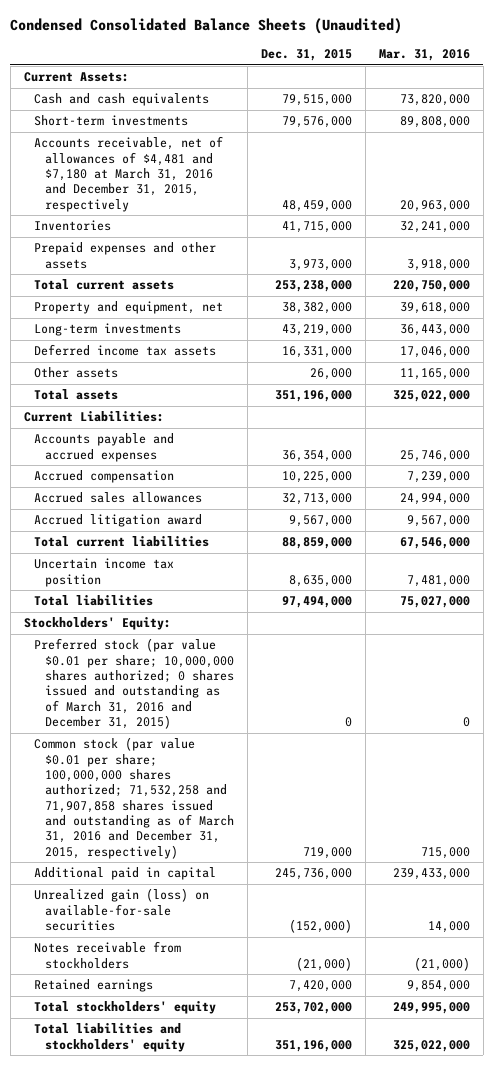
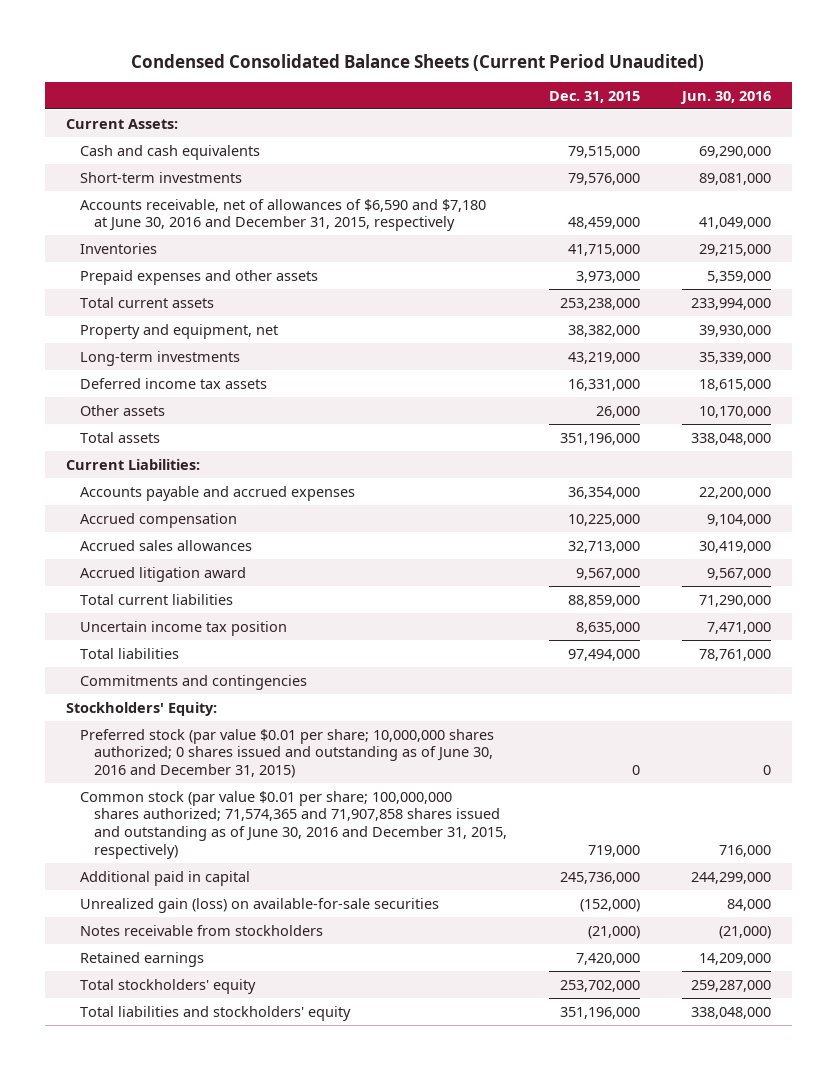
- Condensed Consolidated Balance Sheets (Unaudited)
+ Condensed Consolidated Balance Sheets (Current Period Unaudited)
- | Dec. 31, 2015 | Mar. 31, 2016
+ | Dec. 31, 2015 | Jun. 30, 2016
- Accounts receivable, net of allowances of $4,481 and $7,180 at March 31, 2016 and December 31, 2015, respectively | 48,459,000 | 20,963,000
+ Accounts receivable, net of allowances of $6,590 and $7,180 at June 30, 2016 and December 31, 2015, respectively | 48,459,000 | 41,049,000
+ Commitments and contingencies
- Preferred stock (par value $0.01 per share; 10,000,000 shares authorized; 0 shares issued and outstanding as of March 31, 2016 and December 31, 2015) | 0 | 0
- Common stock (par value $0.01 per share; 100,000,000 shares authorized; 71,532,258 and 71,907,858 shares issued and outstanding as of March 31, 2016 and December 31, 2015, respectively) | 719,000 | 715,000
+ Preferred stock (par value $0.01 per share; 10,000,000 shares authorized; 0 shares issued and outstanding as of June 30, 2016 and December 31, 2015) | 0 | 0
+ Common stock (par value $0.01 per share; 100,000,000 shares authorized; 71,574,365 and 71,907,858 shares issued and outstanding as of June 30, 2016 and December 31, 2015, respectively) | 719,000 | 716,000

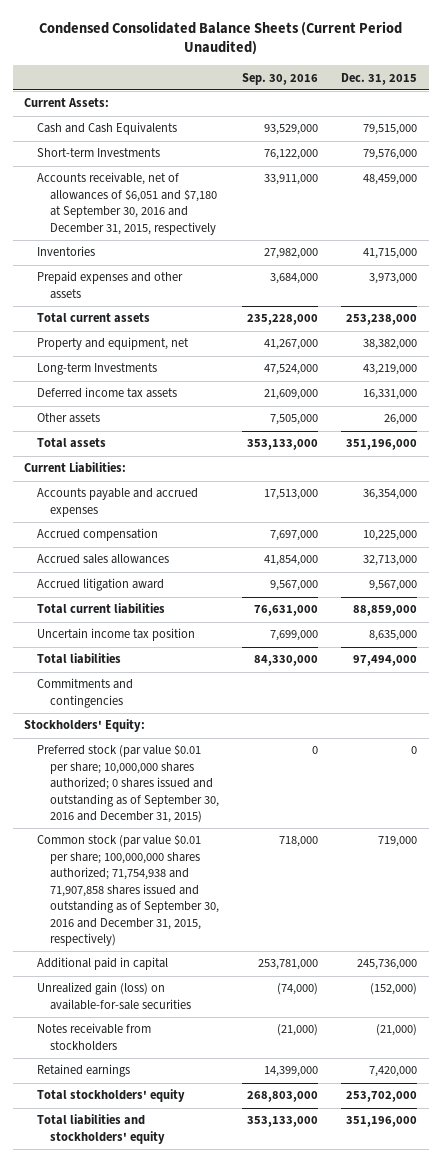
- | Dec. 31, 2015 | Jun. 30, 2016
+ | Sep. 30, 2016 | Dec. 31, 2015
- Cash and cash equivalents | 79,515,000 | 69,290,000
- Short-term investments | 79,576,000 | 89,081,000
- Accounts receivable, net of allowances of $6,590 and $7,180 at June 30, 2016 and December 31, 2015, respectively | 48,459,000 | 41,049,000
+ Cash and Cash Equivalents | 93,529,000 | 79,515,000
+ Short-term Investments | 76,122,000 | 79,576,000
+ Accounts receivable, net of allowances of $6,051 and $7,180 at September 30, 2016 and December 31, 2015, respectively | 33,911,000 | 48,459,000
- Long-term investments | 43,219,000 | 35,339,000
+ Long-term Investments | 47,524,000 | 43,219,000
- Preferred stock (par value $0.01 per share; 10,000,000 shares authorized; 0 shares issued and outstanding as of June 30, 2016 and December 31, 2015) | 0 | 0
- Common stock (par value $0.01 per share; 100,000,000 shares authorized; 71,574,365 and 71,907,858 shares issued and outstanding as of June 30, 2016 and December 31, 2015, respectively) | 719,000 | 716,000
+ Preferred stock (par value $0.01 per share; 10,000,000 shares authorized; 0 shares issued and outstanding as of September 30, 2016 and December 31, 2015) | 0 | 0
+ Common stock (par value $0.01 per share; 100,000,000 shares authorized; 71,754,938 and 71,907,858 shares issued and outstanding as of September 30, 2016 and December 31, 2015, respectively) | 718,000 | 719,000

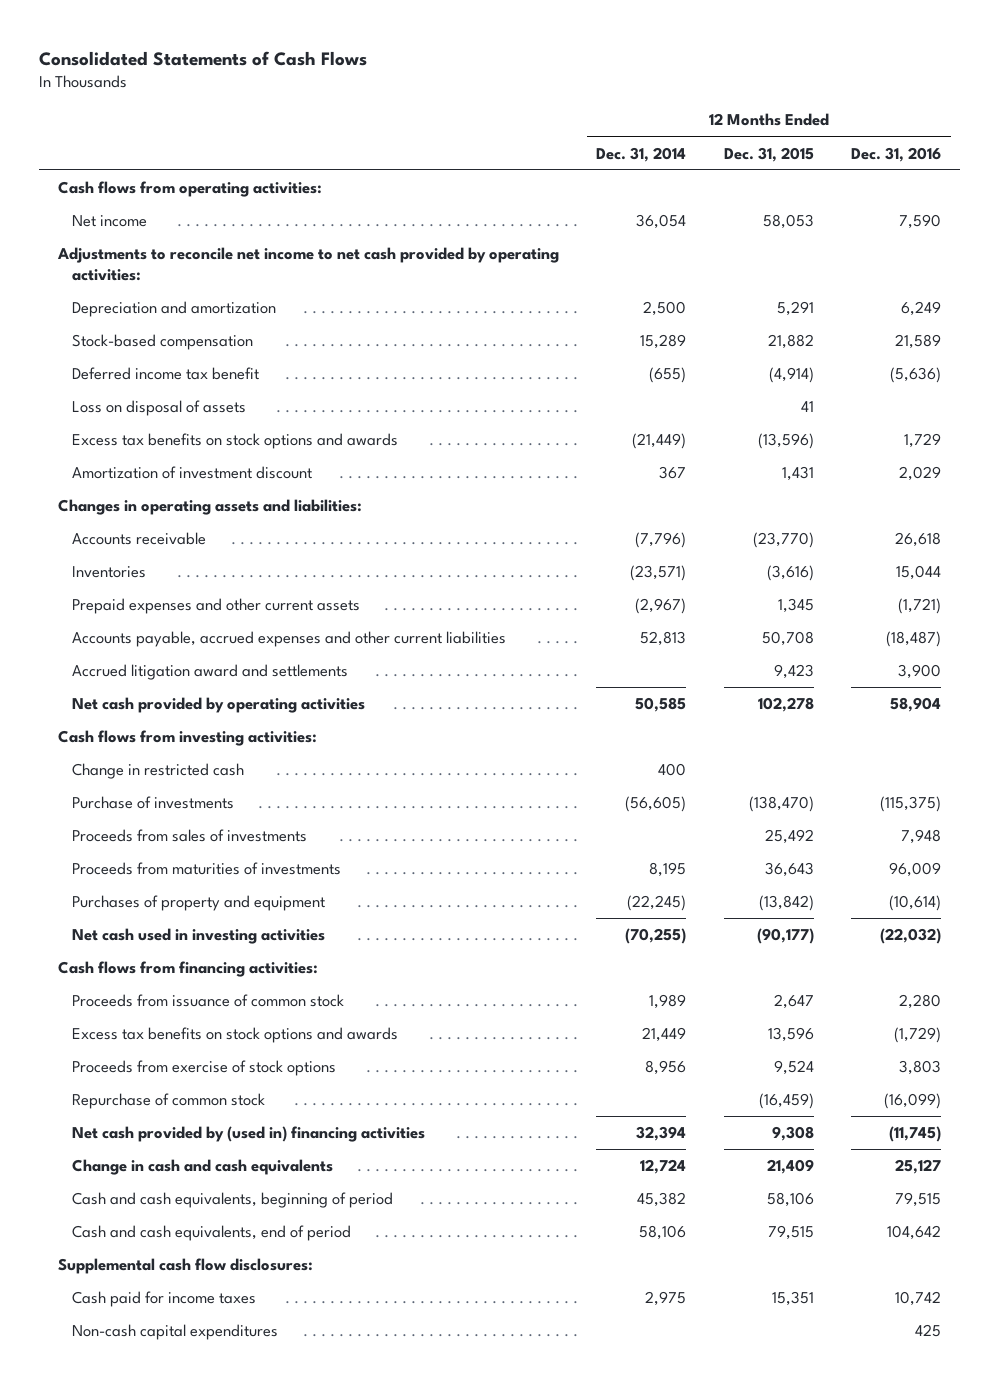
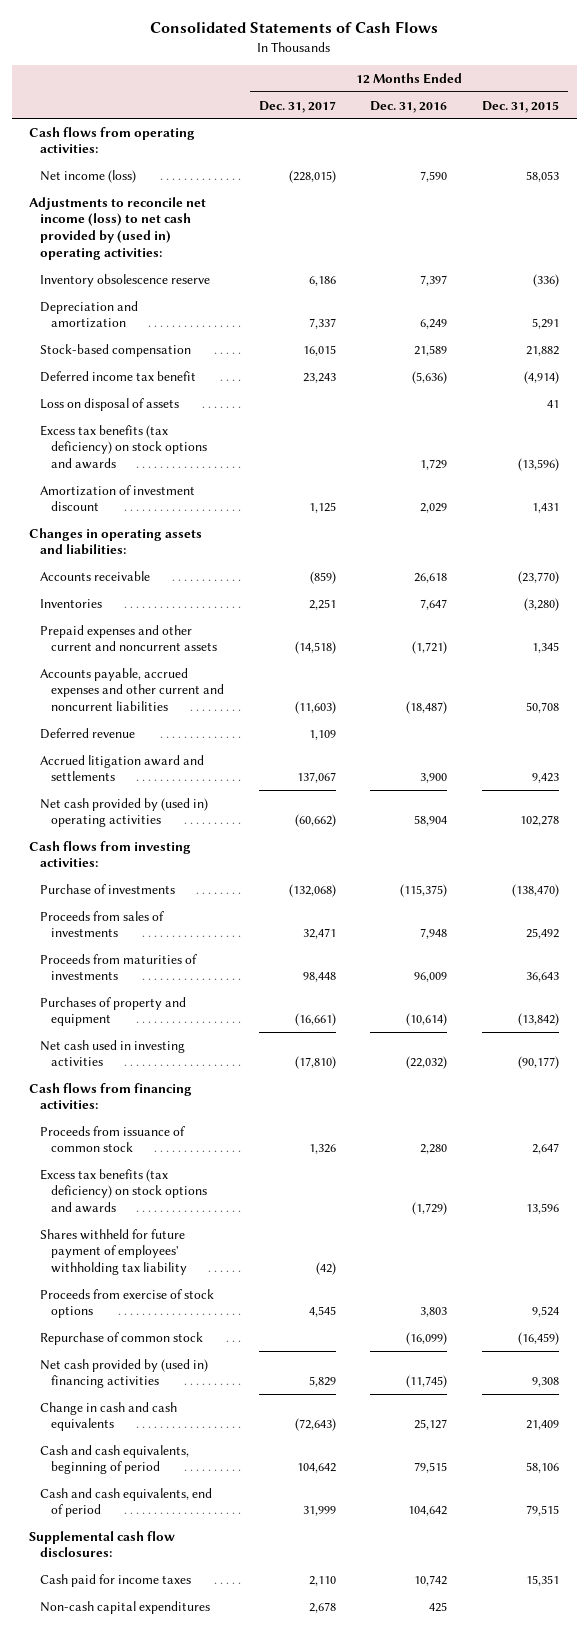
- | 12 Months Ended Dec. 31, 2014 | 12 Months Ended Dec. 31, 2015 | 12 Months Ended Dec. 31, 2016
+ | 12 Months Ended Dec. 31, 2017 | 12 Months Ended Dec. 31, 2016 | 12 Months Ended Dec. 31, 2015
- Net income | 36,054 | 58,053 | 7,590
- Adjustments to reconcile net income to net cash provided by operating activities:
+ Net income (loss) | (228,015) | 7,590 | 58,053
+ Adjustments to reconcile net income (loss) to net cash provided by (used in) operating activities:
+ Inventory obsolescence reserve | 6,186 | 7,397 | (336)
- Excess tax benefits on stock options and awards | (21,449) | (13,596) | 1,729
+ Excess tax benefits (tax deficiency) on stock options and awards | | 1,729 | (13,596)
- Inventories | (23,571) | (3,616) | 15,044
- Prepaid expenses and other current assets | (2,967) | 1,345 | (1,721)
- Accounts payable, accrued expenses and other current liabilities | 52,813 | 50,708 | (18,487)
+ Inventories | 2,251 | 7,647 | (3,280)
+ Prepaid expenses and other current and noncurrent assets | (14,518) | (1,721) | 1,345
+ Accounts payable, accrued expenses and other current and noncurrent liabilities | (11,603) | (18,487) | 50,708
+ Deferred revenue | 1,109 | |
- Net cash provided by operating activities | 50,585 | 102,278 | 58,904
+ Net cash provided by (used in) operating activities | (60,662) | 58,904 | 102,278
- Change in restricted cash | 400 | |
- Excess tax benefits on stock options and awards | 21,449 | 13,596 | (1,729)
+ Excess tax benefits (tax deficiency) on stock options and awards | | (1,729) | 13,596
+ Shares withheld for future payment of employees' withholding tax liability | (42) | |

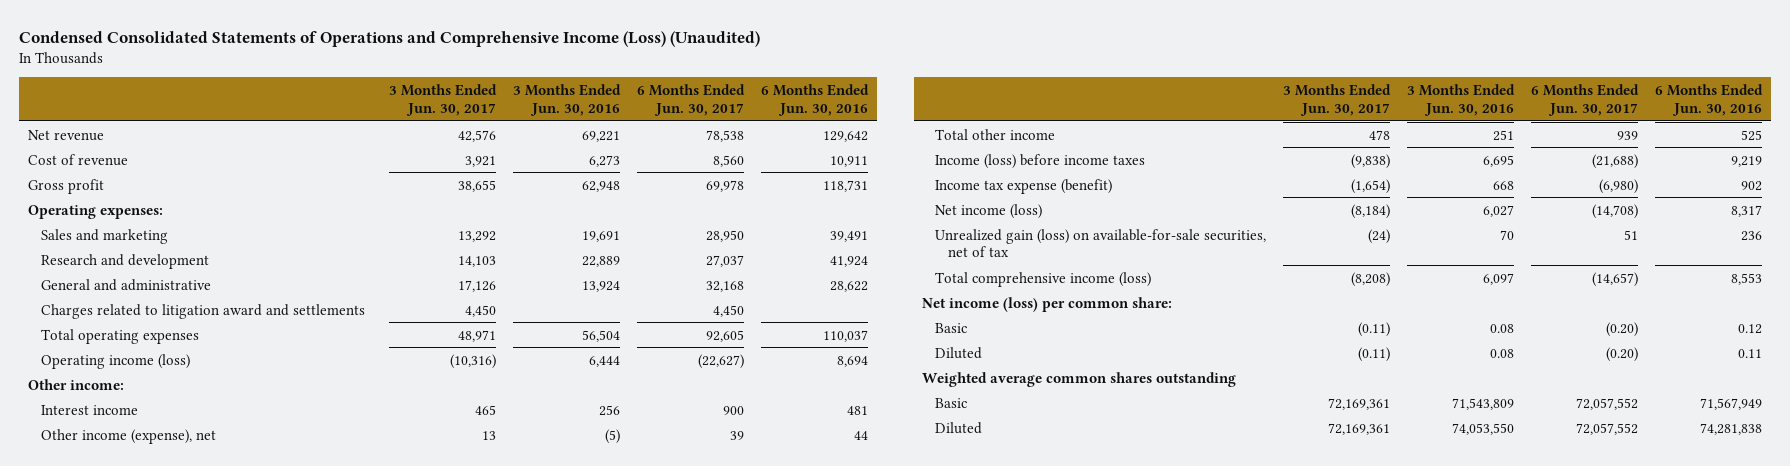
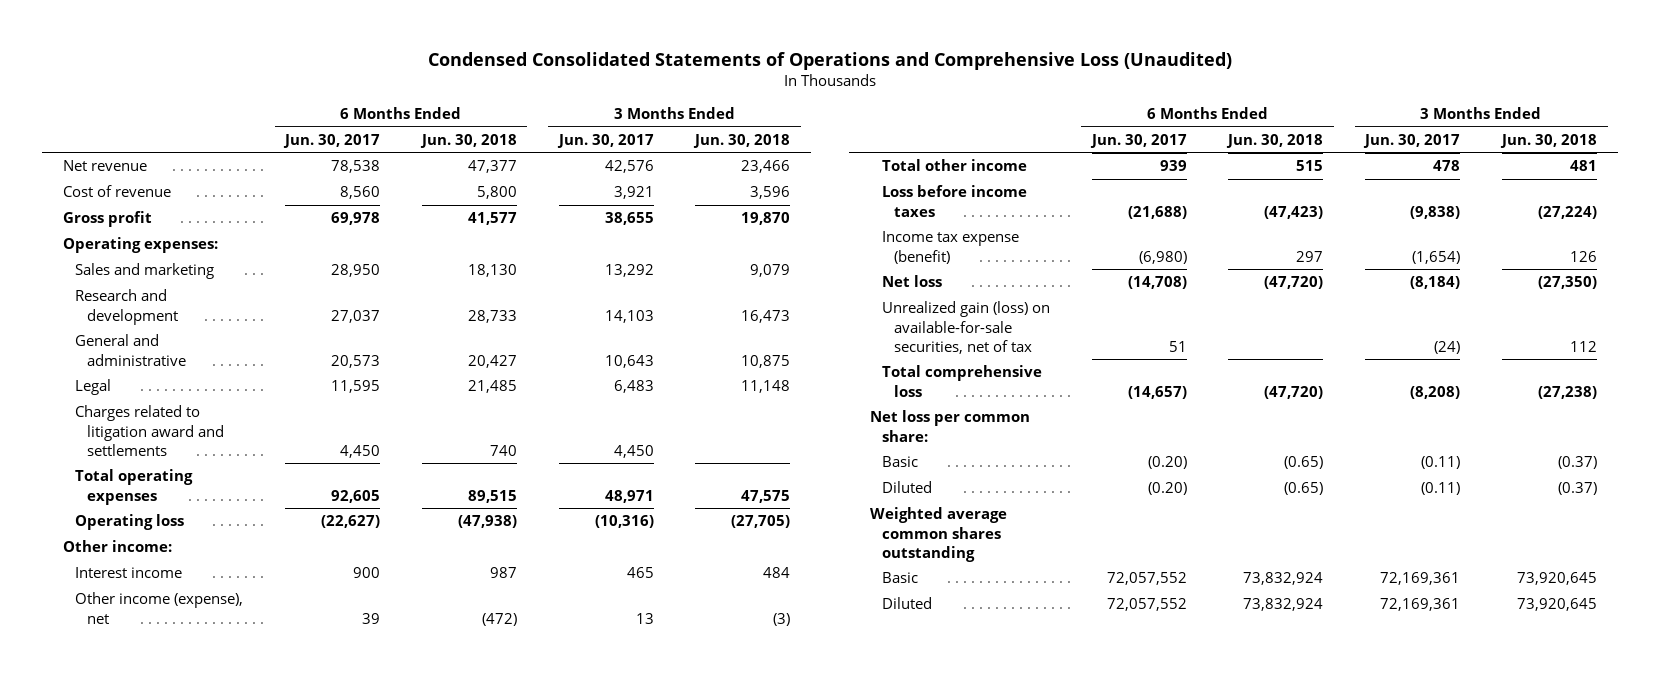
- Condensed Consolidated Statements of Operations and Comprehensive Income (Loss) (Unaudited)
+ Condensed Consolidated Statements of Operations and Comprehensive Loss (Unaudited)
- | 3 Months Ended Jun. 30, 2017 | 3 Months Ended Jun. 30, 2016 | 6 Months Ended Jun. 30, 2017 | 6 Months Ended Jun. 30, 2016
+ | 6 Months Ended Jun. 30, 2017 | 6 Months Ended Jun. 30, 2018 | 3 Months Ended Jun. 30, 2017 | 3 Months Ended Jun. 30, 2018
- General and administrative | 17,126 | 13,924 | 32,168 | 28,622
+ General and administrative | 20,573 | 20,427 | 10,643 | 10,875
+ Legal | 11,595 | 21,485 | 6,483 | 11,148
- Operating income (loss) | (10,316) | 6,444 | (22,627) | 8,694
+ Operating loss | (22,627) | (47,938) | (10,316) | (27,705)
- Income (loss) before income taxes | (9,838) | 6,695 | (21,688) | 9,219
+ Loss before income taxes | (21,688) | (47,423) | (9,838) | (27,224)
- Net income (loss) | (8,184) | 6,027 | (14,708) | 8,317
+ Net loss | (14,708) | (47,720) | (8,184) | (27,350)
- Total comprehensive income (loss) | (8,208) | 6,097 | (14,657) | 8,553
- Net income (loss) per common share:
+ Total comprehensive loss | (14,657) | (47,720) | (8,208) | (27,238)
+ Net loss per common share:

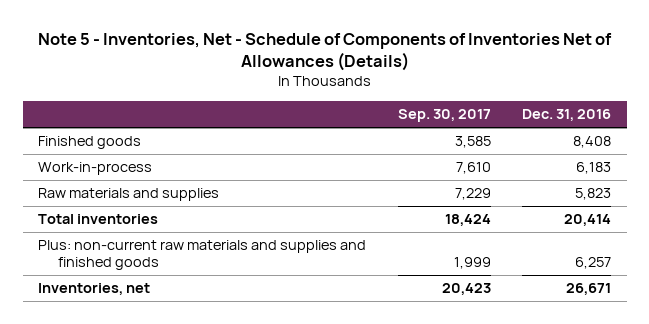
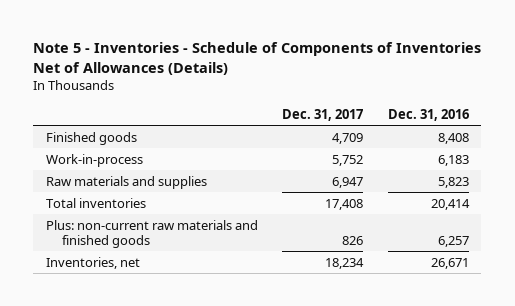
- Note 5 - Inventories, Net - Schedule of Components of Inventories Net of Allowances (Details)
+ Note 5 - Inventories - Schedule of Components of Inventories Net of Allowances (Details)
- | Sep. 30, 2017 | Dec. 31, 2016
+ | Dec. 31, 2017 | Dec. 31, 2016
- Plus: non-current raw materials and supplies and finished goods | 1,999 | 6,257
+ Plus: non-current raw materials and finished goods | 826 | 6,257

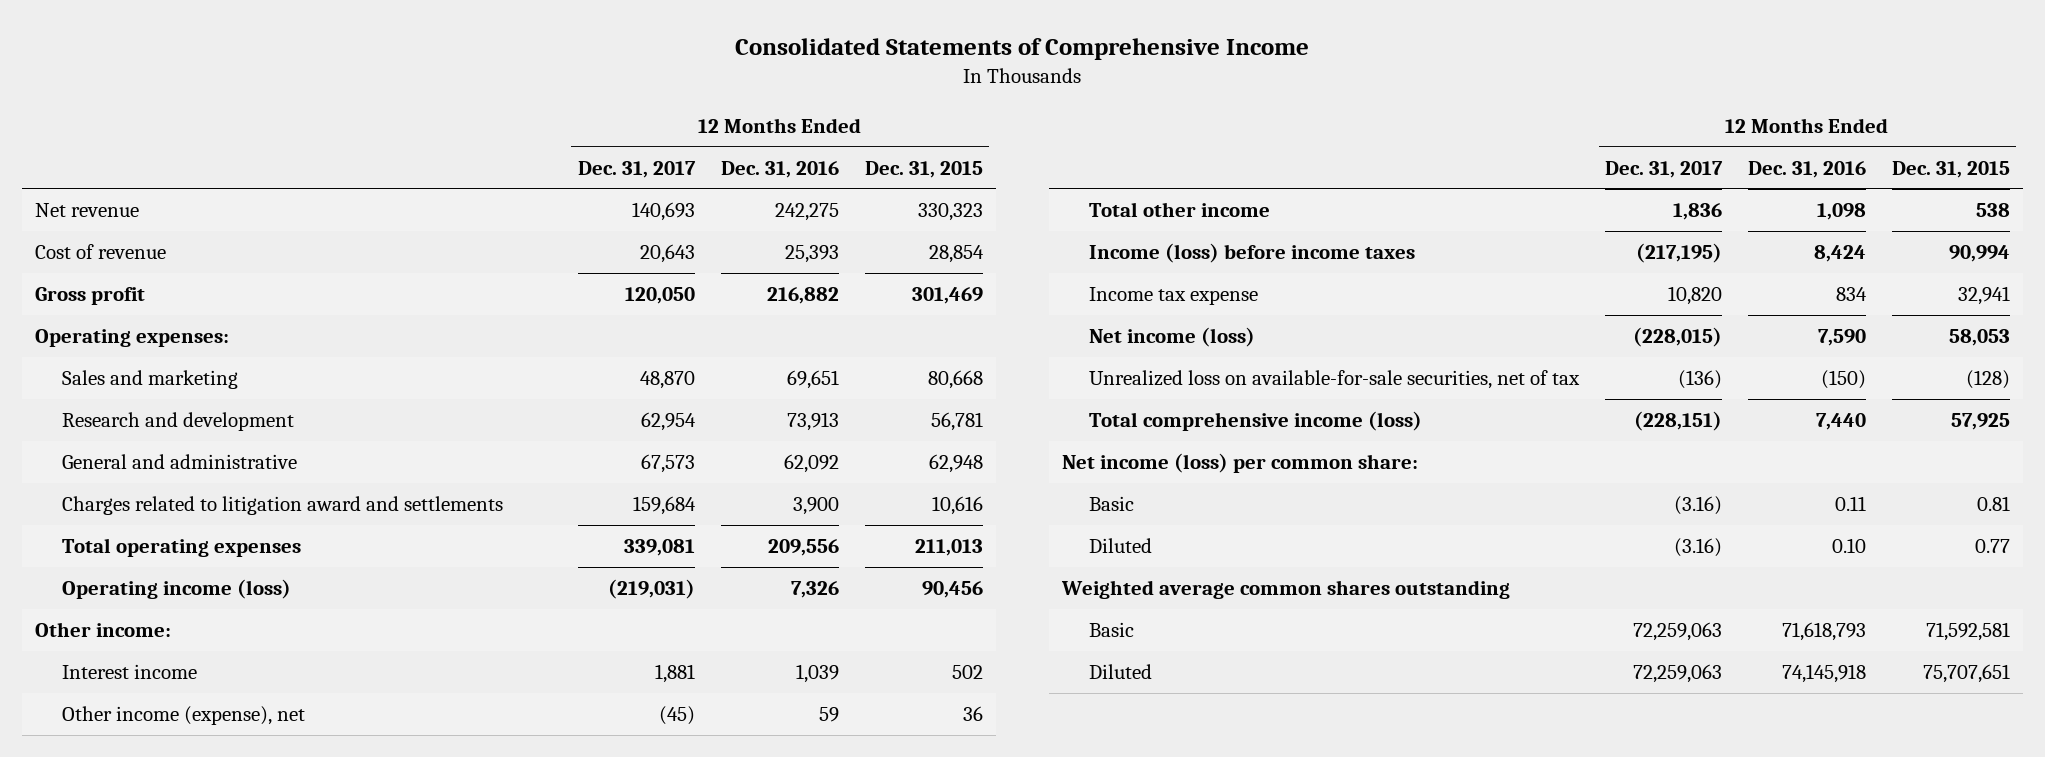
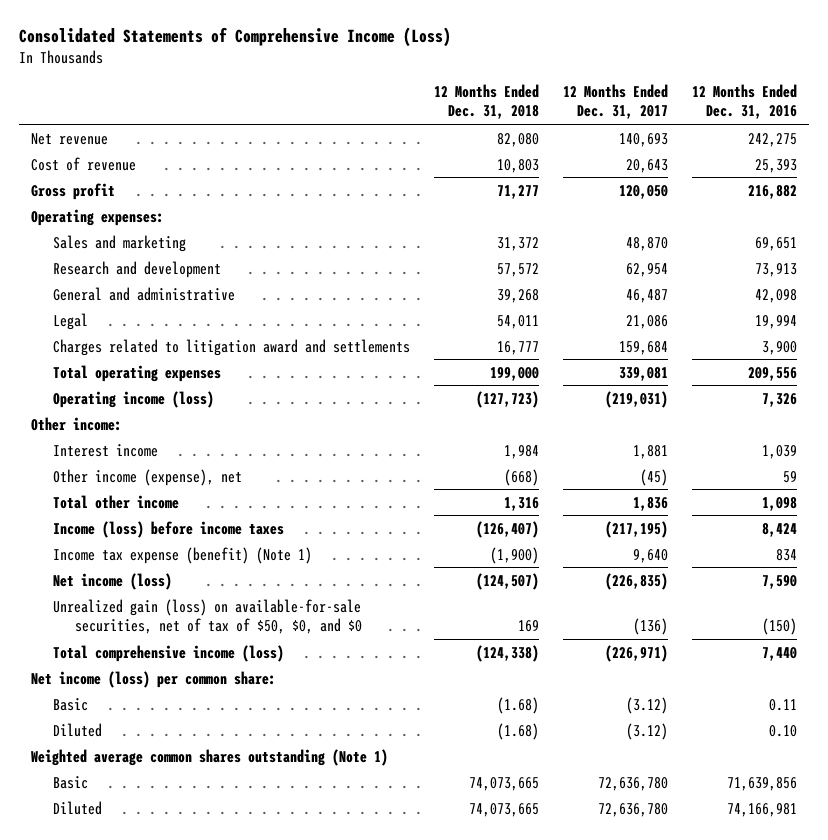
- Consolidated Statements of Comprehensive Income
+ Consolidated Statements of Comprehensive Income (Loss)
- | 12 Months Ended Dec. 31, 2017 | 12 Months Ended Dec. 31, 2016 | 12 Months Ended Dec. 31, 2015
+ | 12 Months Ended Dec. 31, 2018 | 12 Months Ended Dec. 31, 2017 | 12 Months Ended Dec. 31, 2016
- General and administrative | 67,573 | 62,092 | 62,948
+ General and administrative | 39,268 | 46,487 | 42,098
+ Legal | 54,011 | 21,086 | 19,994
- Income tax expense | 10,820 | 834 | 32,941
- Net income (loss) | (228,015) | 7,590 | 58,053
- Unrealized loss on available-for-sale securities, net of tax | (136) | (150) | (128)
- Total comprehensive income (loss) | (228,151) | 7,440 | 57,925
+ Income tax expense (benefit) (Note 1) | (1,900) | 9,640 | 834
+ Net income (loss) | (124,507) | (226,835) | 7,590
+ Unrealized gain (loss) on available-for-sale securities, net of tax of $50, $0, and $0 | 169 | (136) | (150)
+ Total comprehensive income (loss) | (124,338) | (226,971) | 7,440
- Basic | (3.16) | 0.11 | 0.81
- Diluted | (3.16) | 0.10 | 0.77
- Weighted average common shares outstanding
- Basic | 72,259,063 | 71,618,793 | 71,592,581
- Diluted | 72,259,063 | 74,145,918 | 75,707,651
+ Basic | (1.68) | (3.12) | 0.11
+ Diluted | (1.68) | (3.12) | 0.10
+ Weighted average common shares outstanding (Note 1)
+ Basic | 74,073,665 | 72,636,780 | 71,639,856
+ Diluted | 74,073,665 | 72,636,780 | 74,166,981

